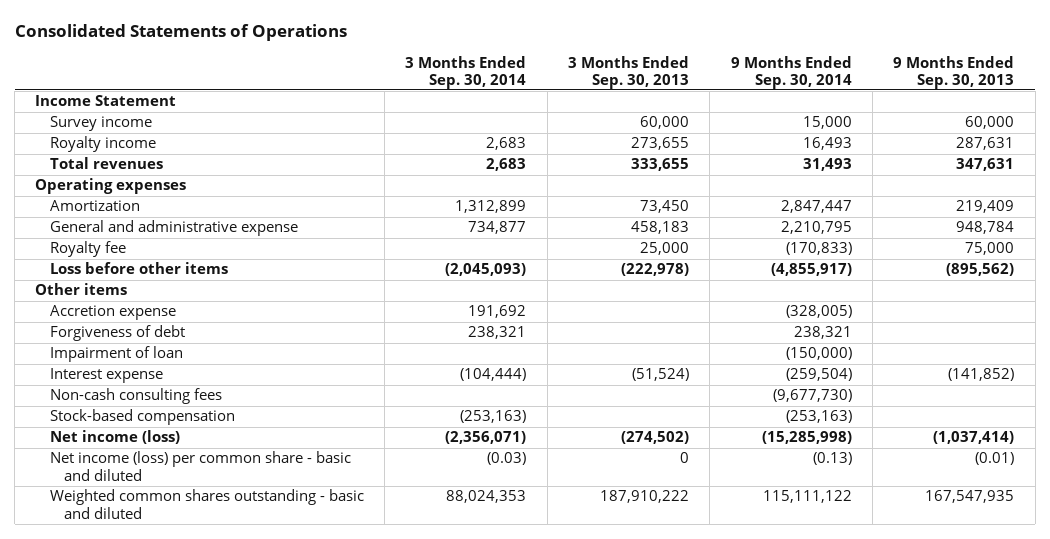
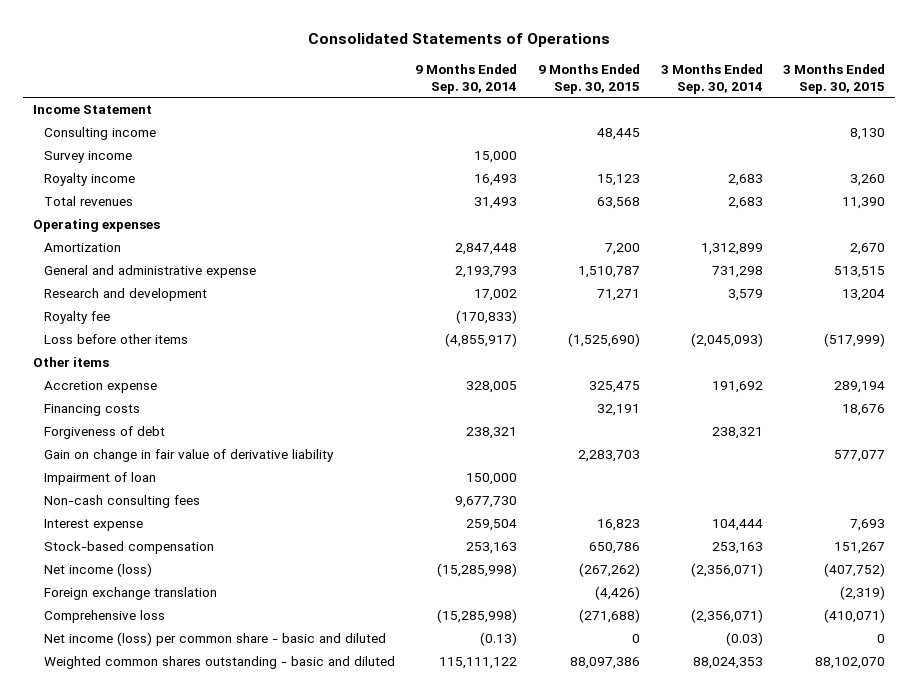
- | 3 Months Ended Sep. 30, 2014 | 3 Months Ended Sep. 30, 2013 | 9 Months Ended Sep. 30, 2014 | 9 Months Ended Sep. 30, 2013
+ | 9 Months Ended Sep. 30, 2014 | 9 Months Ended Sep. 30, 2015 | 3 Months Ended Sep. 30, 2014 | 3 Months Ended Sep. 30, 2015
+ Consulting income | | 48,445 | | 8,130
- Amortization | 1,312,899 | 73,450 | 2,847,447 | 219,409
- General and administrative expense | 734,877 | 458,183 | 2,210,795 | 948,784
+ Amortization | 2,847,448 | 7,200 | 1,312,899 | 2,670
+ General and administrative expense | 2,193,793 | 1,510,787 | 731,298 | 513,515
+ Research and development | 17,002 | 71,271 | 3,579 | 13,204
- Accretion expense | 191,692 | | (328,005) |
+ Accretion expense | 328,005 | 325,475 | 191,692 | 289,194
+ Financing costs | | 32,191 | | 18,676
- Impairment of loan | | | (150,000) |
- Interest expense | (104,444) | (51,524) | (259,504) | (141,852)
- Non-cash consulting fees | | | (9,677,730) |
- Stock-based compensation | (253,163) | | (253,163) |
+ Gain on change in fair value of derivative liability | | 2,283,703 | | 577,077
+ Impairment of loan | 150,000 | | |
+ Non-cash consulting fees | 9,677,730 | | |
+ Interest expense | 259,504 | 16,823 | 104,444 | 7,693
+ Stock-based compensation | 253,163 | 650,786 | 253,163 | 151,267
+ Foreign exchange translation | | (4,426) | | (2,319)
+ Comprehensive loss | (15,285,998) | (271,688) | (2,356,071) | (410,071)

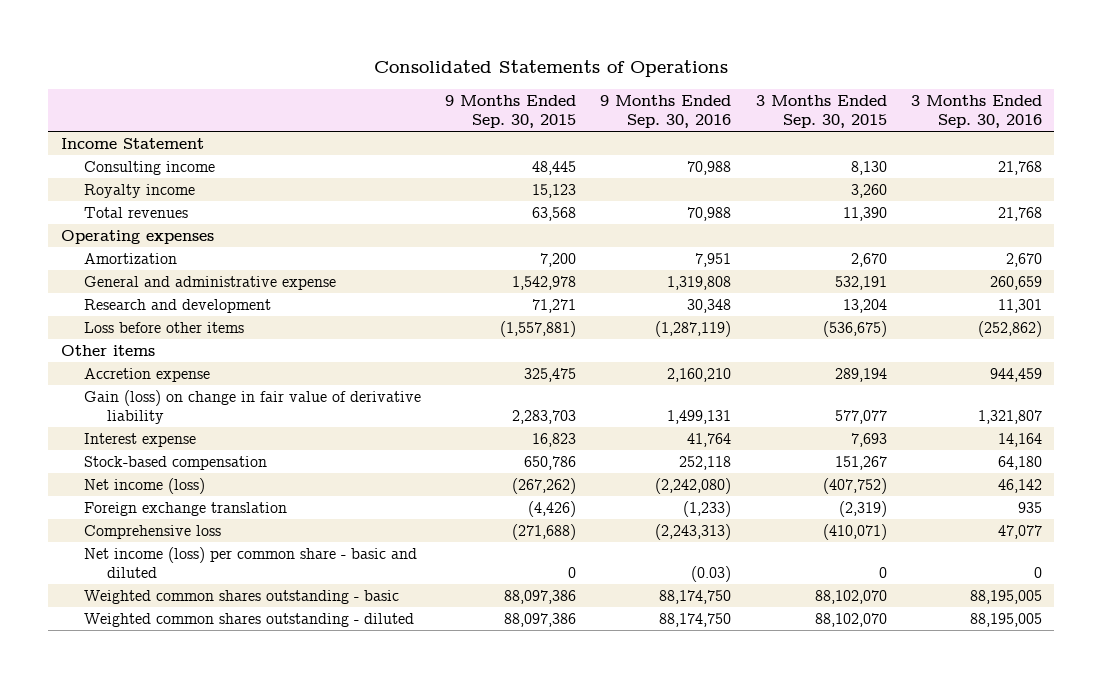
- | 9 Months Ended Sep. 30, 2014 | 9 Months Ended Sep. 30, 2015 | 3 Months Ended Sep. 30, 2014 | 3 Months Ended Sep. 30, 2015
+ | 9 Months Ended Sep. 30, 2015 | 9 Months Ended Sep. 30, 2016 | 3 Months Ended Sep. 30, 2015 | 3 Months Ended Sep. 30, 2016
- Survey income | 15,000 | | |
- General and administrative expense | 2,193,793 | 1,510,787 | 731,298 | 513,515
+ General and administrative expense | 1,542,978 | 1,319,808 | 532,191 | 260,659
- Royalty fee | (170,833) | | |
- Loss before other items | (4,855,917) | (1,525,690) | (2,045,093) | (517,999)
+ Loss before other items | (1,557,881) | (1,287,119) | (536,675) | (252,862)
- Financing costs | | 32,191 | | 18,676
- Forgiveness of debt | 238,321 | | 238,321 |
- Gain on change in fair value of derivative liability | | 2,283,703 | | 577,077
- Impairment of loan | 150,000 | | |
- Non-cash consulting fees | 9,677,730 | | |
+ Gain (loss) on change in fair value of derivative liability | 2,283,703 | 1,499,131 | 577,077 | 1,321,807
- Weighted common shares outstanding - basic and diluted | 115,111,122 | 88,097,386 | 88,024,353 | 88,102,070
+ Weighted common shares outstanding - basic | 88,097,386 | 88,174,750 | 88,102,070 | 88,195,005
+ Weighted common shares outstanding - diluted | 88,097,386 | 88,174,750 | 88,102,070 | 88,195,005

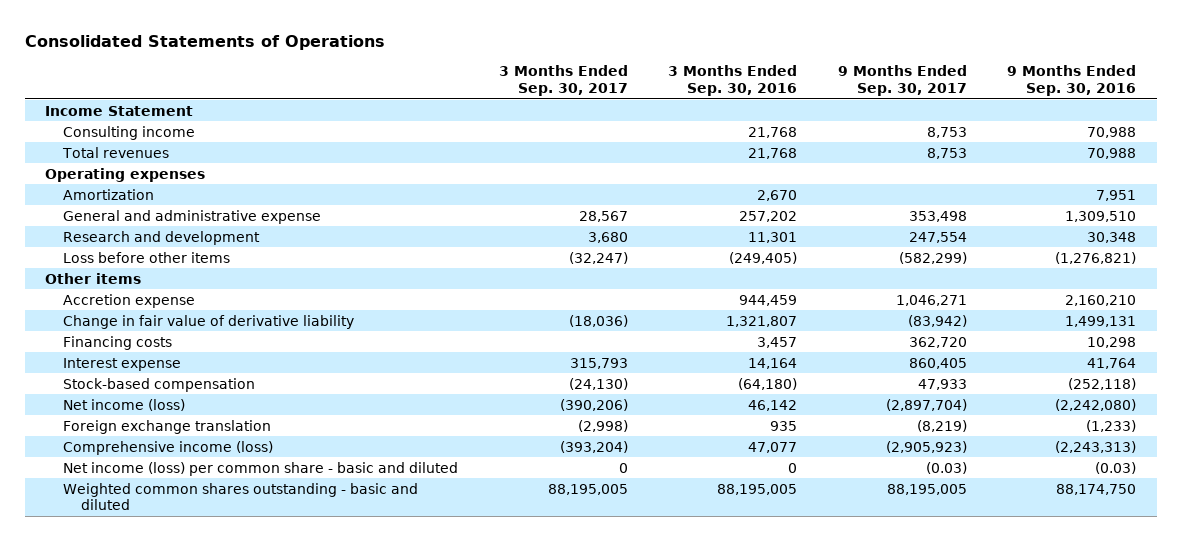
- | 9 Months Ended Sep. 30, 2015 | 9 Months Ended Sep. 30, 2016 | 3 Months Ended Sep. 30, 2015 | 3 Months Ended Sep. 30, 2016
+ | 3 Months Ended Sep. 30, 2017 | 3 Months Ended Sep. 30, 2016 | 9 Months Ended Sep. 30, 2017 | 9 Months Ended Sep. 30, 2016
- Royalty income | 15,123 | | 3,260 |
- General and administrative expense | 1,542,978 | 1,319,808 | 532,191 | 260,659
+ General and administrative expense | 28,567 | 257,202 | 353,498 | 1,309,510
- Loss before other items | (1,557,881) | (1,287,119) | (536,675) | (252,862)
+ Loss before other items | (32,247) | (249,405) | (582,299) | (1,276,821)
- Gain (loss) on change in fair value of derivative liability | 2,283,703 | 1,499,131 | 577,077 | 1,321,807
+ Change in fair value of derivative liability | (18,036) | 1,321,807 | (83,942) | 1,499,131
+ Financing costs | | 3,457 | 362,720 | 10,298
- Stock-based compensation | 650,786 | 252,118 | 151,267 | 64,180
+ Stock-based compensation | (24,130) | (64,180) | 47,933 | (252,118)
- Comprehensive loss | (271,688) | (2,243,313) | (410,071) | 47,077
+ Comprehensive income (loss) | (393,204) | 47,077 | (2,905,923) | (2,243,313)
- Weighted common shares outstanding - basic | 88,097,386 | 88,174,750 | 88,102,070 | 88,195,005
- Weighted common shares outstanding - diluted | 88,097,386 | 88,174,750 | 88,102,070 | 88,195,005
+ Weighted common shares outstanding - basic and diluted | 88,195,005 | 88,195,005 | 88,195,005 | 88,174,750

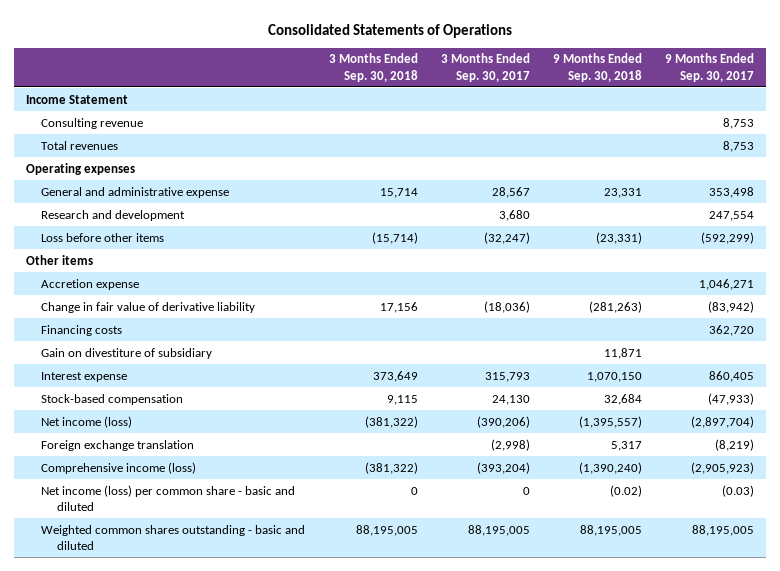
- | 3 Months Ended Sep. 30, 2017 | 3 Months Ended Sep. 30, 2016 | 9 Months Ended Sep. 30, 2017 | 9 Months Ended Sep. 30, 2016
+ | 3 Months Ended Sep. 30, 2018 | 3 Months Ended Sep. 30, 2017 | 9 Months Ended Sep. 30, 2018 | 9 Months Ended Sep. 30, 2017
- Consulting income | | 21,768 | 8,753 | 70,988
+ Consulting revenue | | | | 8,753
- Amortization | | 2,670 | | 7,951
- Loss before other items | (32,247) | (249,405) | (582,299) | (1,276,821)
+ Loss before other items | (15,714) | (32,247) | (23,331) | (592,299)
+ Gain on divestiture of subsidiary | | | 11,871 |
- Stock-based compensation | (24,130) | (64,180) | 47,933 | (252,118)
+ Stock-based compensation | 9,115 | 24,130 | 32,684 | (47,933)

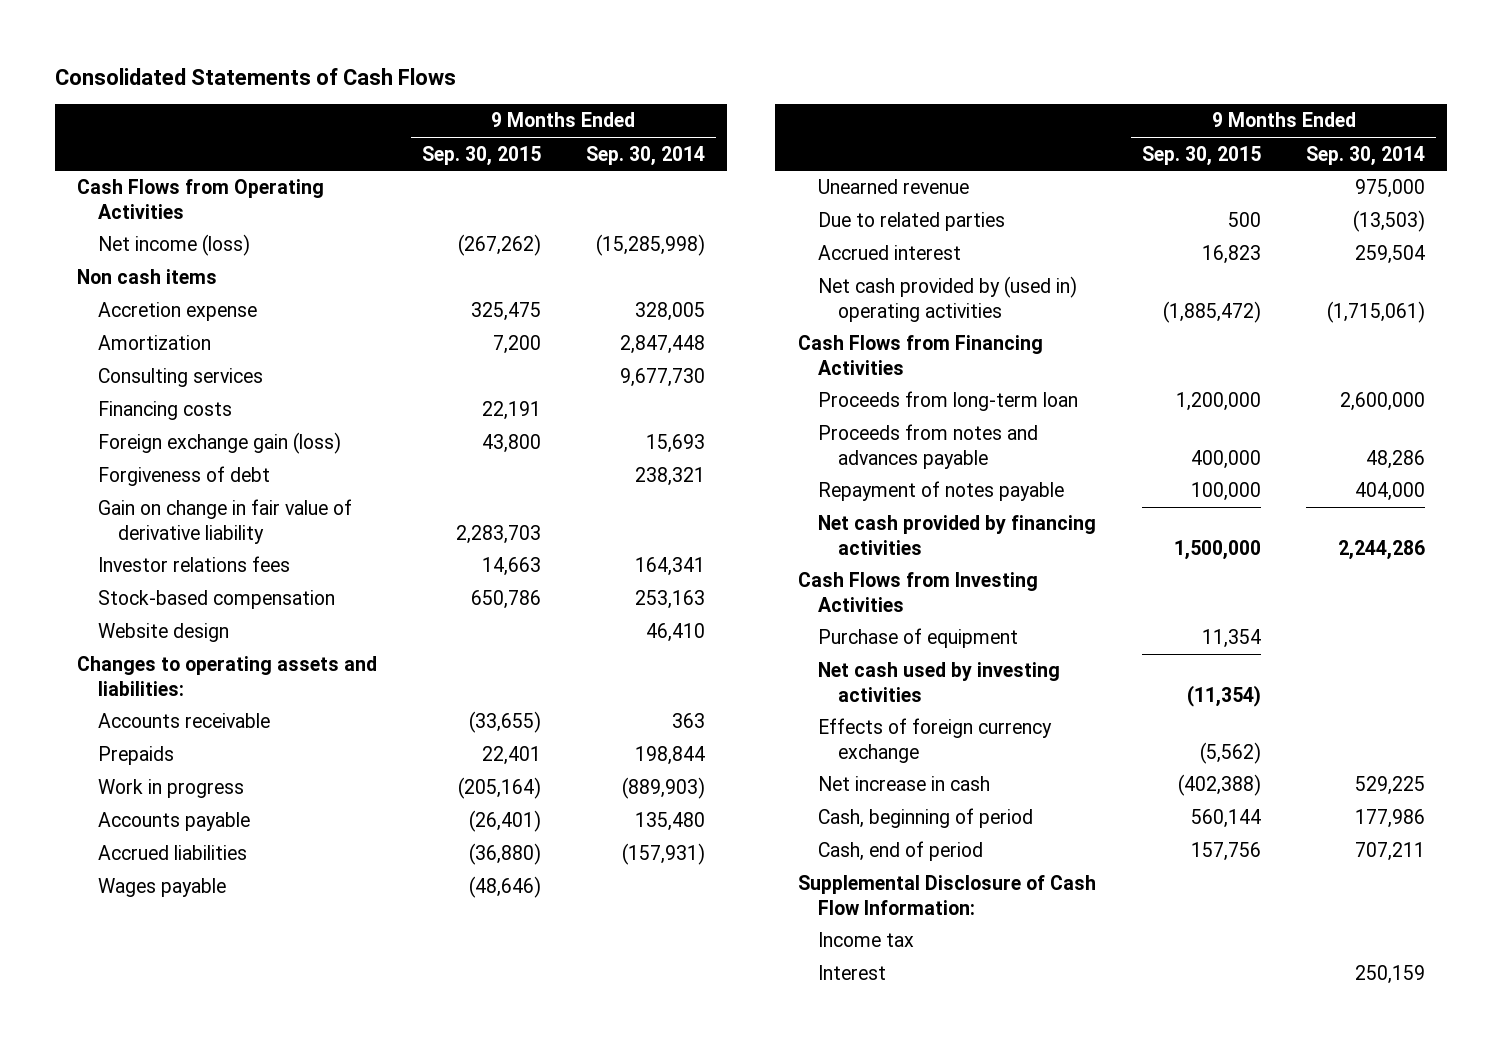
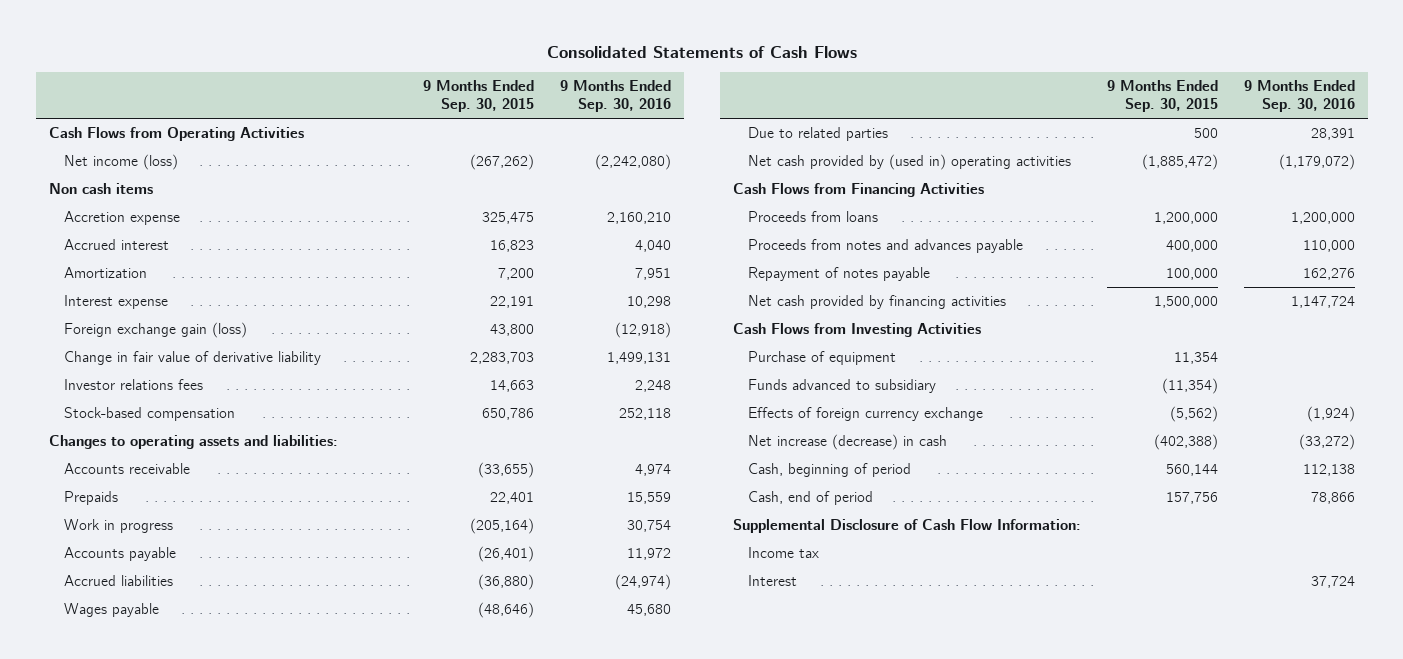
- | 9 Months Ended Sep. 30, 2015 | 9 Months Ended Sep. 30, 2014
+ | 9 Months Ended Sep. 30, 2015 | 9 Months Ended Sep. 30, 2016
moved up: Accrued interest | 16,823 | 4,040
- Consulting services | | 9,677,730
- Financing costs | 22,191 |
+ Interest expense | 22,191 | 10,298
- Forgiveness of debt | | 238,321
- Gain on change in fair value of derivative liability | 2,283,703 |
+ Change in fair value of derivative liability | 2,283,703 | 1,499,131
- Website design | | 46,410
- Unearned revenue | | 975,000
- Proceeds from long-term loan | 1,200,000 | 2,600,000
+ Proceeds from loans | 1,200,000 | 1,200,000
- Net cash used by investing activities | (11,354) |
+ Funds advanced to subsidiary | (11,354) |
- Net increase in cash | (402,388) | 529,225
+ Net increase (decrease) in cash | (402,388) | (33,272)

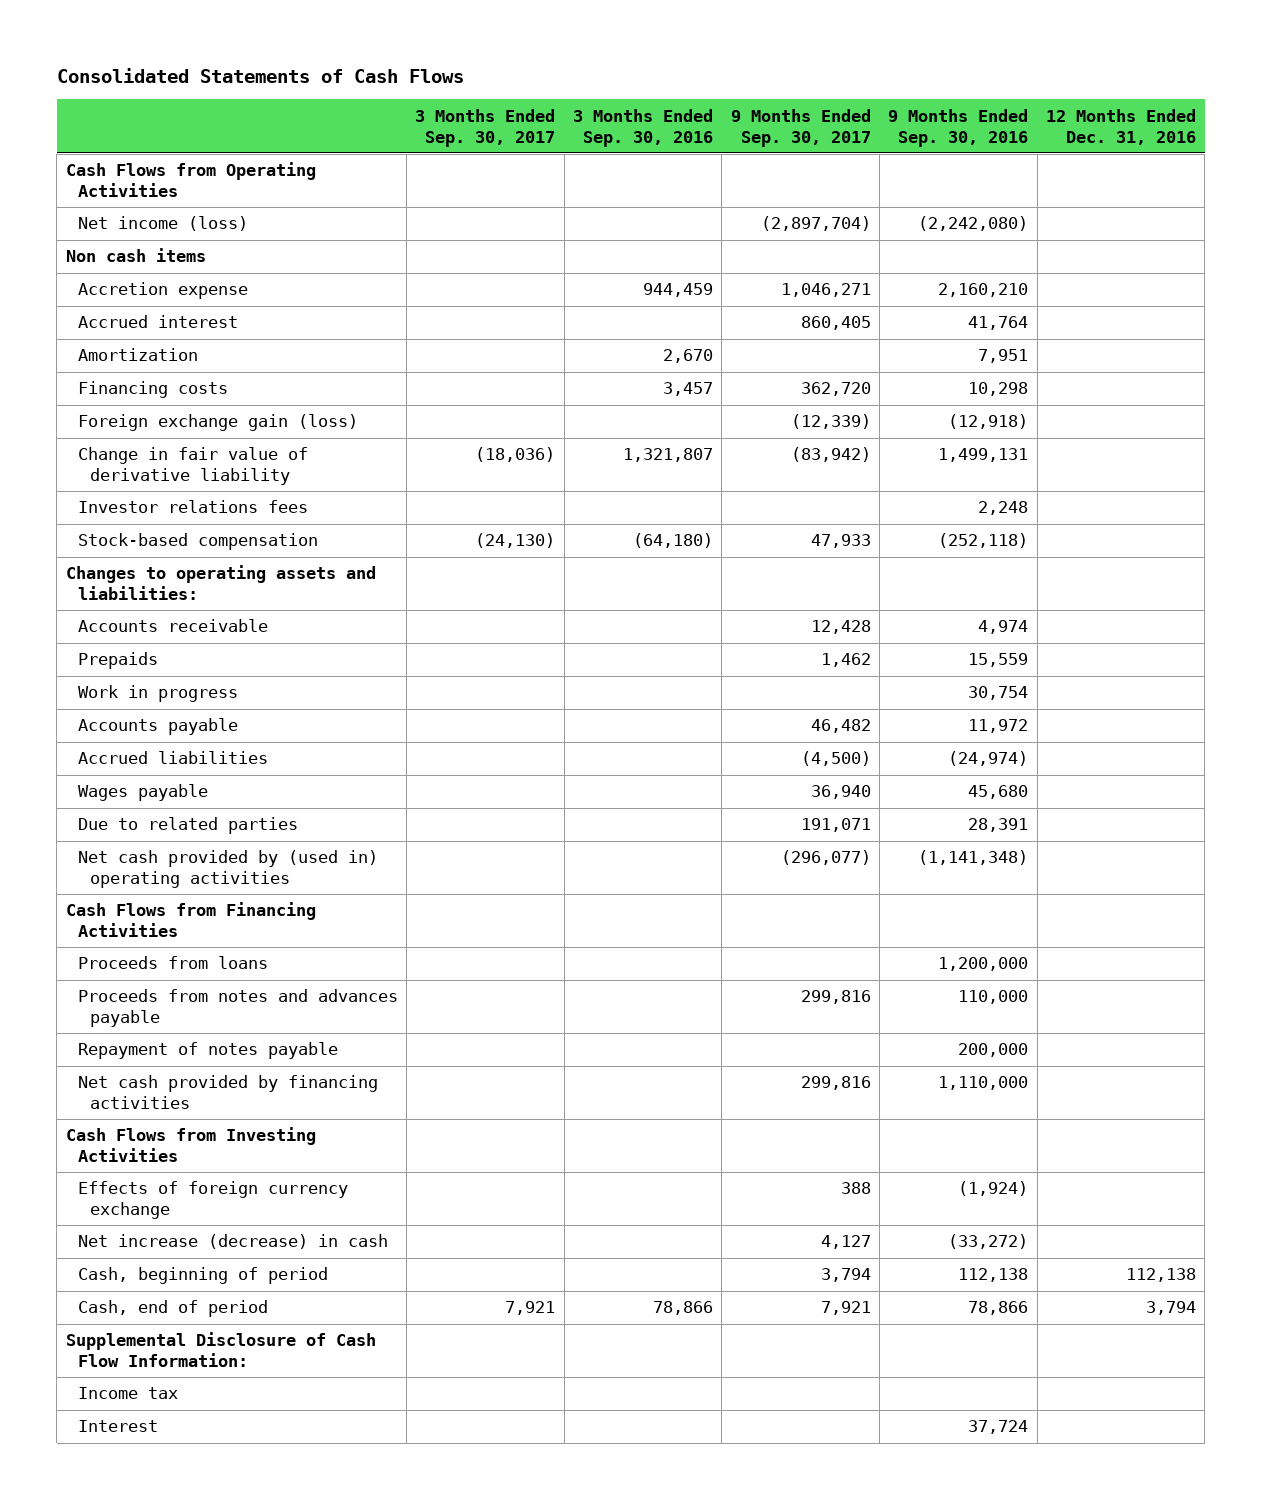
- | 9 Months Ended Sep. 30, 2015 | 9 Months Ended Sep. 30, 2016
+ | 3 Months Ended Sep. 30, 2017 | 3 Months Ended Sep. 30, 2016 | 9 Months Ended Sep. 30, 2017 | 9 Months Ended Sep. 30, 2016 | 12 Months Ended Dec. 31, 2016
- Accrued interest | 16,823 | 4,040
+ Accrued interest | | | 860,405 | 41,764 |
- Interest expense | 22,191 | 10,298
+ Financing costs | | 3,457 | 362,720 | 10,298 |
- Stock-based compensation | 650,786 | 252,118
+ Stock-based compensation | (24,130) | (64,180) | 47,933 | (252,118) |
- Net cash provided by (used in) operating activities | (1,885,472) | (1,179,072)
+ Net cash provided by (used in) operating activities | | | (296,077) | (1,141,348) |
- Repayment of notes payable | 100,000 | 162,276
- Net cash provided by financing activities | 1,500,000 | 1,147,724
+ Repayment of notes payable | | | | 200,000 |
+ Net cash provided by financing activities | | | 299,816 | 1,110,000 |
- Purchase of equipment | 11,354 |
- Funds advanced to subsidiary | (11,354) |

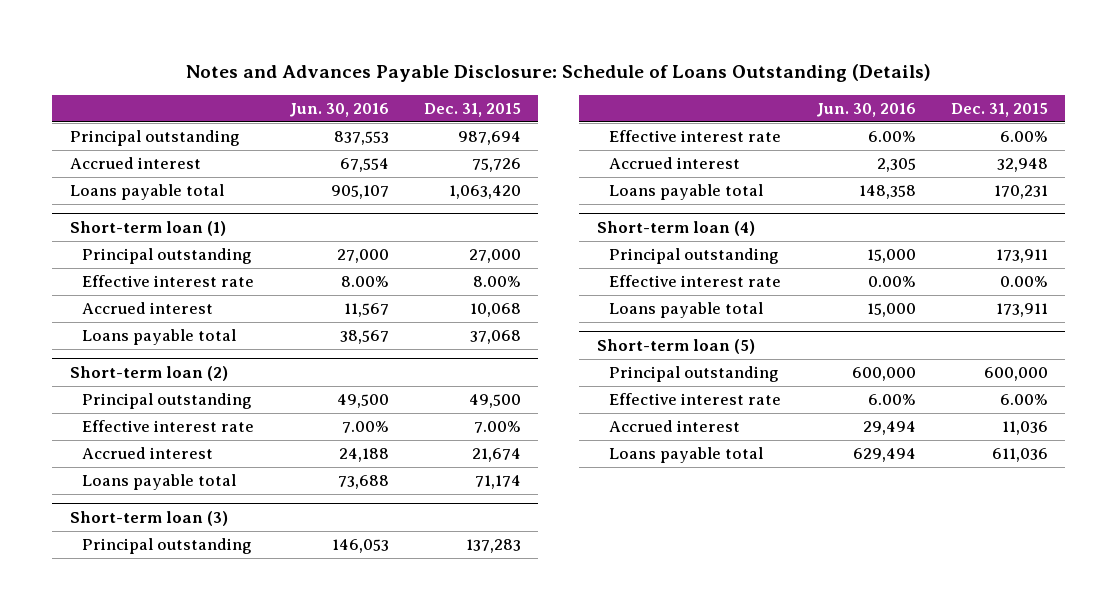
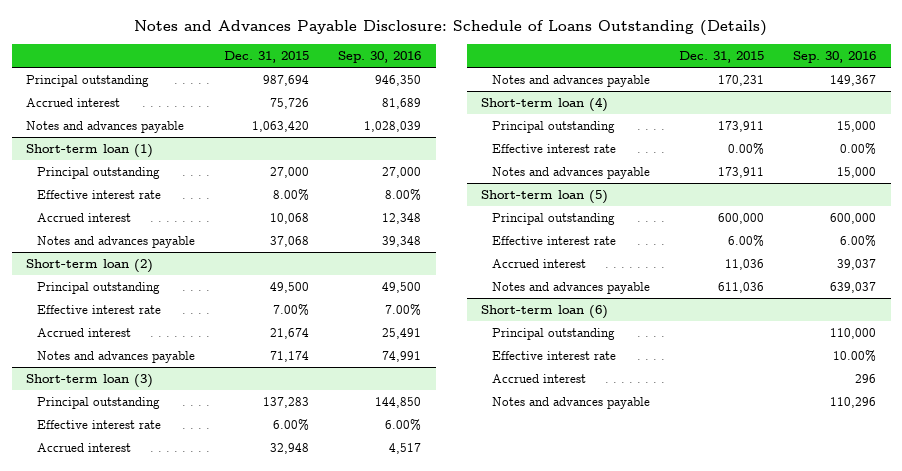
- | Jun. 30, 2016 | Dec. 31, 2015
+ | Dec. 31, 2015 | Sep. 30, 2016
- Loans payable total | 905,107 | 1,063,420
+ Notes and advances payable | 1,063,420 | 1,028,039
@ Short-term loan (1)
- Loans payable total | 38,567 | 37,068
+ Notes and advances payable | 37,068 | 39,348
@ Short-term loan (2)
- Loans payable total | 73,688 | 71,174
+ Notes and advances payable | 71,174 | 74,991
@ Short-term loan (3)
- Loans payable total | 148,358 | 170,231
+ Notes and advances payable | 170,231 | 149,367
@ Short-term loan (4)
- Loans payable total | 15,000 | 173,911
+ Notes and advances payable | 173,911 | 15,000
@ Short-term loan (5)
- Loans payable total | 629,494 | 611,036
+ Notes and advances payable | 611,036 | 639,037
+ Short-term loan (6)
+ Principal outstanding | | 110,000
+ Effective interest rate | | 10.00%
+ Accrued interest | | 296
+ Notes and advances payable | | 110,296

